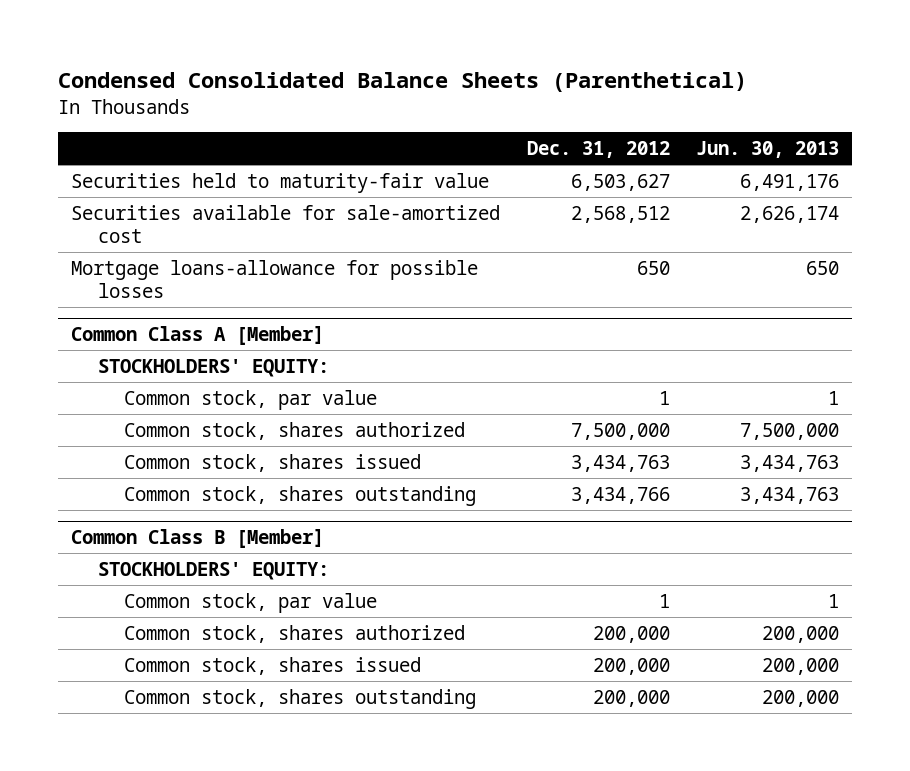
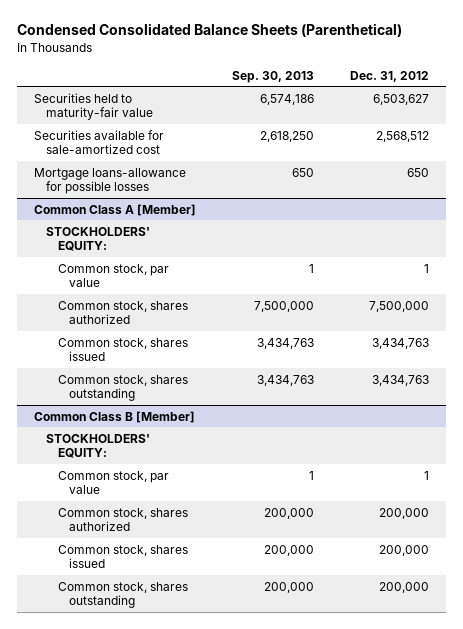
- | Dec. 31, 2012 | Jun. 30, 2013
+ | Sep. 30, 2013 | Dec. 31, 2012
@ Common Class A [Member]
- Common stock, shares outstanding | 3,434,766 | 3,434,763
+ Common stock, shares outstanding | 3,434,763 | 3,434,763

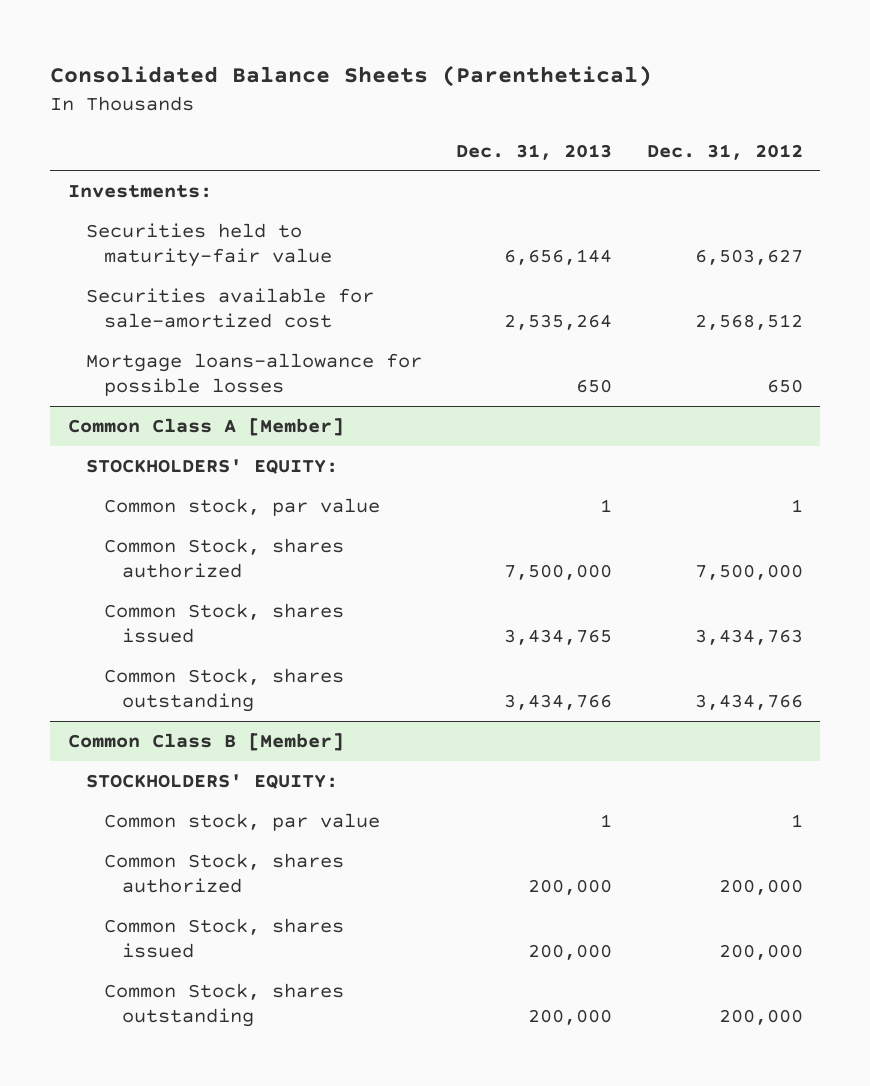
- Condensed Consolidated Balance Sheets (Parenthetical)
+ Consolidated Balance Sheets (Parenthetical)
- | Sep. 30, 2013 | Dec. 31, 2012
+ | Dec. 31, 2013 | Dec. 31, 2012
+ Investments:
@ Common Class A [Member]
- Common stock, shares authorized | 7,500,000 | 7,500,000
- Common stock, shares issued | 3,434,763 | 3,434,763
- Common stock, shares outstanding | 3,434,763 | 3,434,763
+ Common Stock, shares authorized | 7,500,000 | 7,500,000
+ Common Stock, shares issued | 3,434,765 | 3,434,763
+ Common Stock, shares outstanding | 3,434,766 | 3,434,766
@ Common Class B [Member]
- Common stock, shares authorized | 200,000 | 200,000
- Common stock, shares issued | 200,000 | 200,000
- Common stock, shares outstanding | 200,000 | 200,000
+ Common Stock, shares authorized | 200,000 | 200,000
+ Common Stock, shares issued | 200,000 | 200,000
+ Common Stock, shares outstanding | 200,000 | 200,000

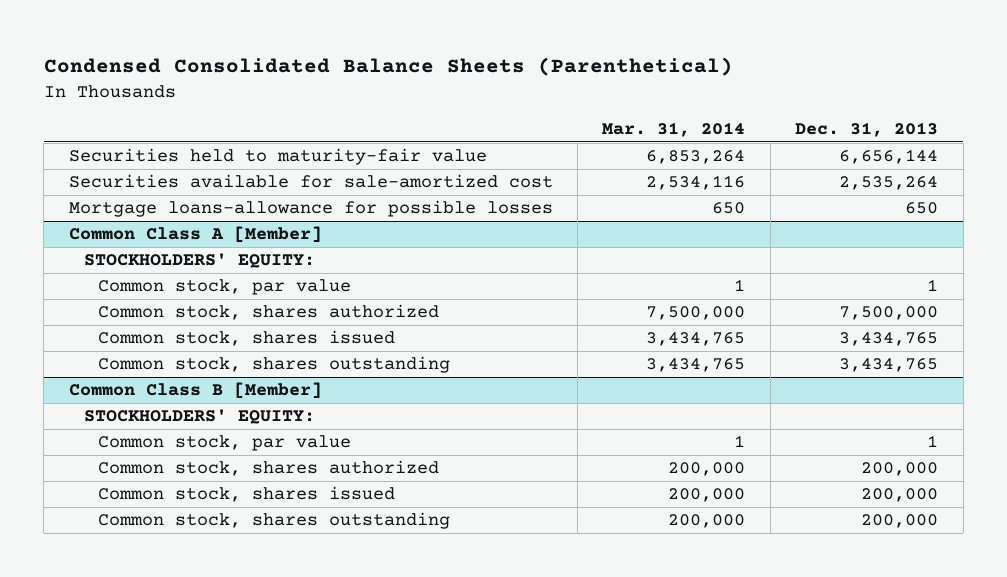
- Consolidated Balance Sheets (Parenthetical)
+ Condensed Consolidated Balance Sheets (Parenthetical)
- | Dec. 31, 2013 | Dec. 31, 2012
+ | Mar. 31, 2014 | Dec. 31, 2013
- Investments:
@ Common Class A [Member]
- Common Stock, shares authorized | 7,500,000 | 7,500,000
- Common Stock, shares issued | 3,434,765 | 3,434,763
- Common Stock, shares outstanding | 3,434,766 | 3,434,766
+ Common stock, shares authorized | 7,500,000 | 7,500,000
+ Common stock, shares issued | 3,434,765 | 3,434,765
+ Common stock, shares outstanding | 3,434,765 | 3,434,765
@ Common Class B [Member]
- Common Stock, shares authorized | 200,000 | 200,000
- Common Stock, shares issued | 200,000 | 200,000
- Common Stock, shares outstanding | 200,000 | 200,000
+ Common stock, shares authorized | 200,000 | 200,000
+ Common stock, shares issued | 200,000 | 200,000
+ Common stock, shares outstanding | 200,000 | 200,000

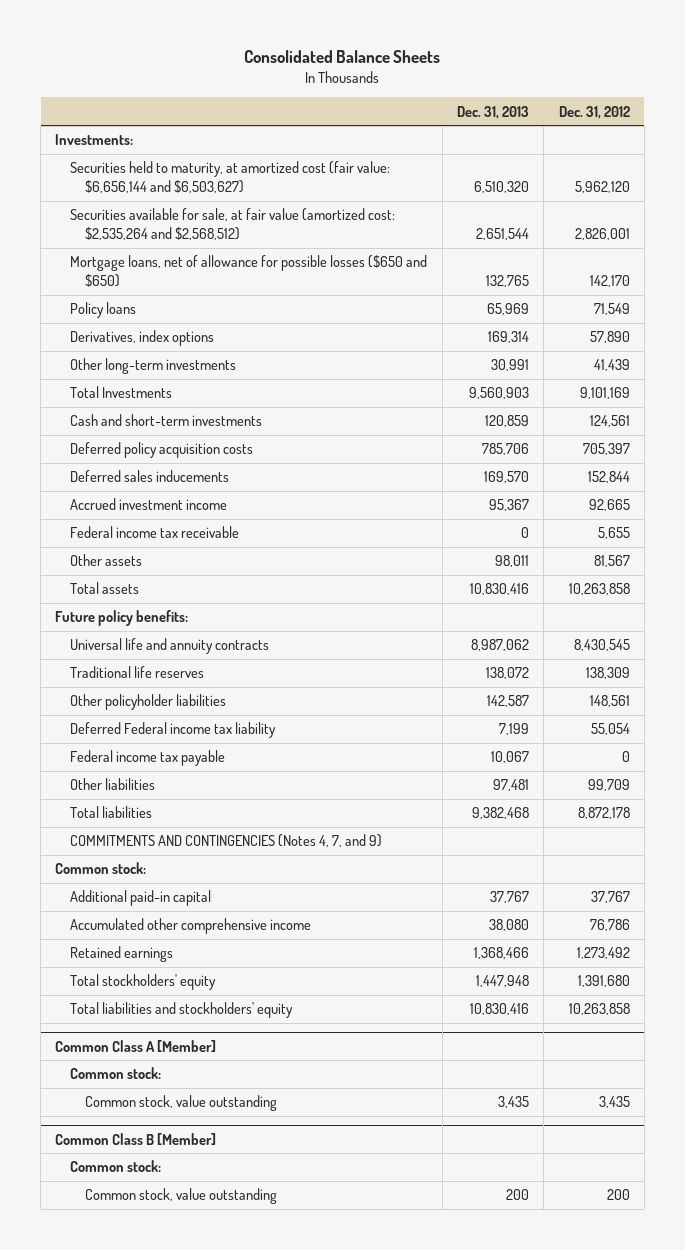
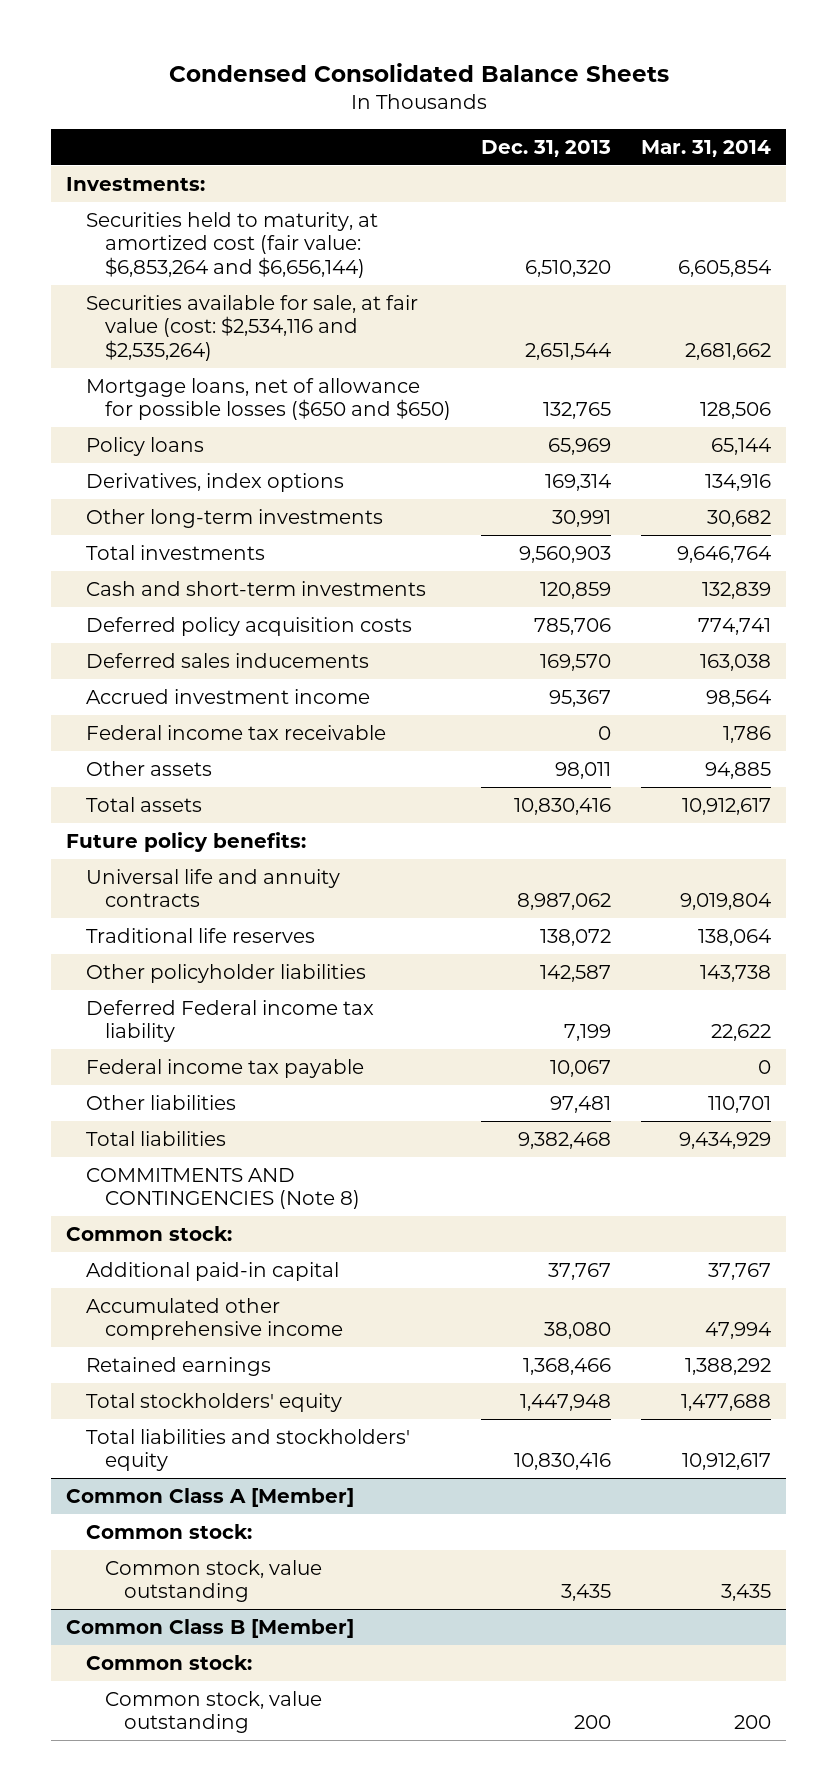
- Consolidated Balance Sheets
+ Condensed Consolidated Balance Sheets
- | Dec. 31, 2013 | Dec. 31, 2012
+ | Dec. 31, 2013 | Mar. 31, 2014
- Securities held to maturity, at amortized cost (fair value: $6,656,144 and $6,503,627) | 6,510,320 | 5,962,120
- Securities available for sale, at fair value (amortized cost: $2,535,264 and $2,568,512) | 2,651,544 | 2,826,001
+ Securities held to maturity, at amortized cost (fair value: $6,853,264 and $6,656,144) | 6,510,320 | 6,605,854
+ Securities available for sale, at fair value (cost: $2,534,116 and $2,535,264) | 2,651,544 | 2,681,662
- Total Investments | 9,560,903 | 9,101,169
+ Total investments | 9,560,903 | 9,646,764
- COMMITMENTS AND CONTINGENCIES (Notes 4, 7, and 9)
+ COMMITMENTS AND CONTINGENCIES (Note 8)

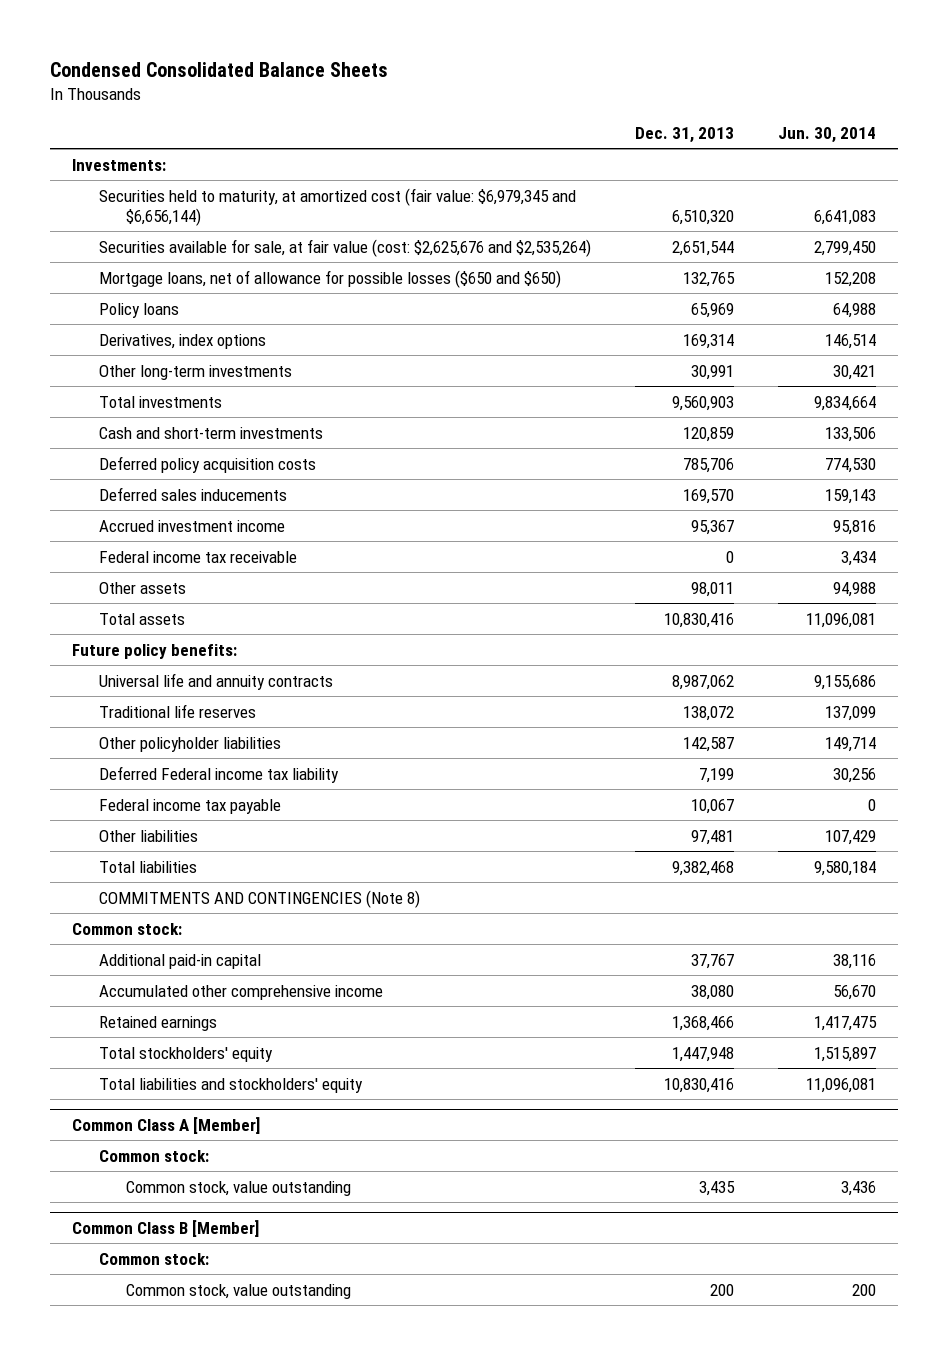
- | Dec. 31, 2013 | Mar. 31, 2014
+ | Dec. 31, 2013 | Jun. 30, 2014
- Securities held to maturity, at amortized cost (fair value: $6,853,264 and $6,656,144) | 6,510,320 | 6,605,854
- Securities available for sale, at fair value (cost: $2,534,116 and $2,535,264) | 2,651,544 | 2,681,662
+ Securities held to maturity, at amortized cost (fair value: $6,979,345 and $6,656,144) | 6,510,320 | 6,641,083
+ Securities available for sale, at fair value (cost: $2,625,676 and $2,535,264) | 2,651,544 | 2,799,450

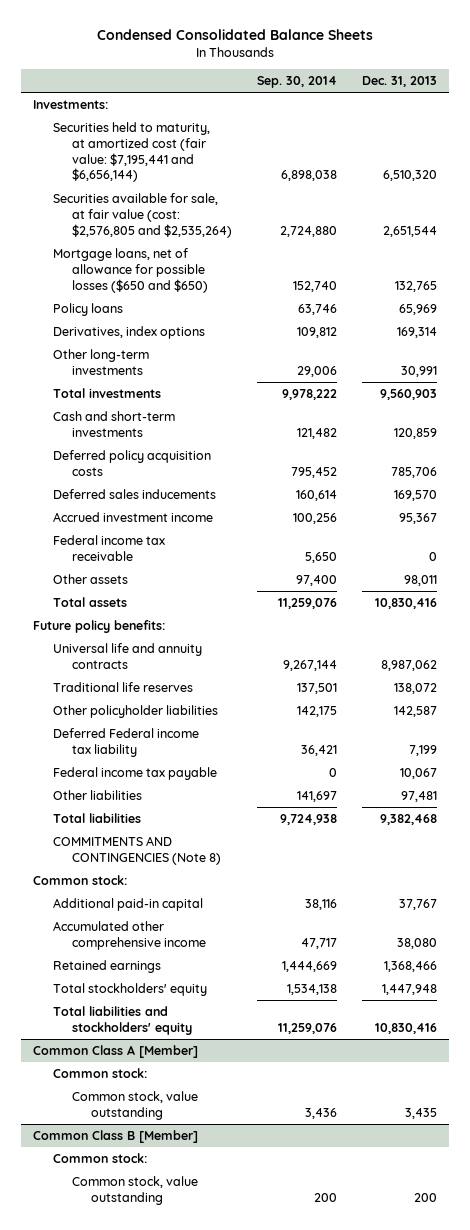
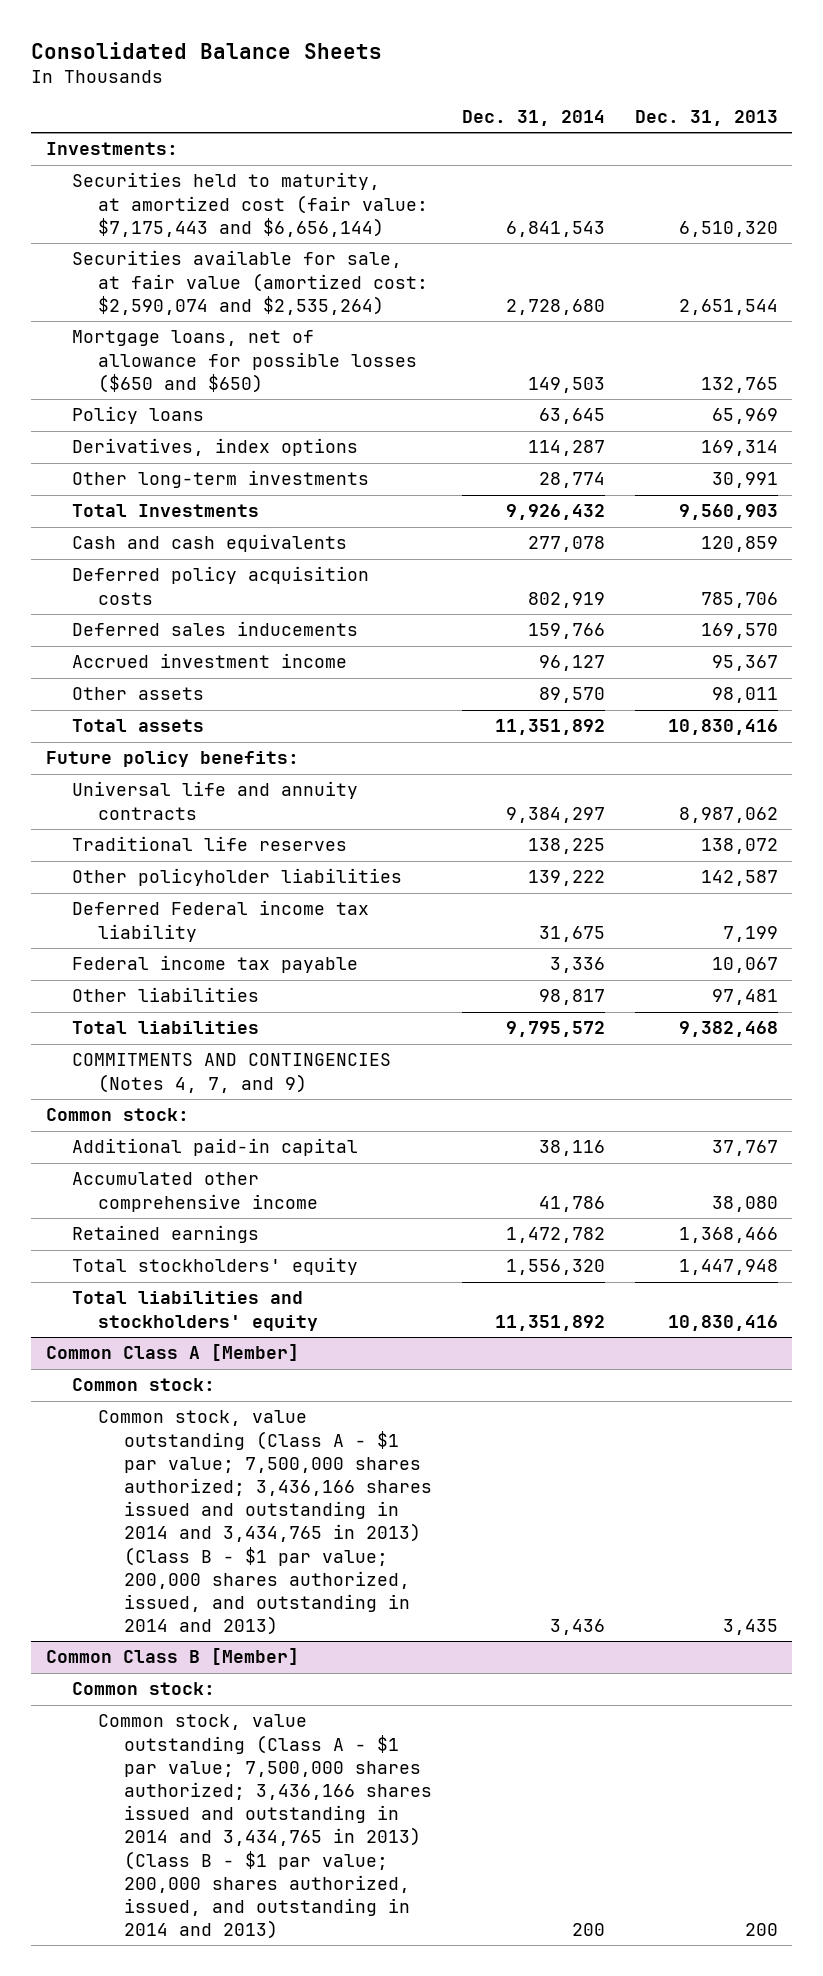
- Condensed Consolidated Balance Sheets
+ Consolidated Balance Sheets
- | Sep. 30, 2014 | Dec. 31, 2013
+ | Dec. 31, 2014 | Dec. 31, 2013
- Securities held to maturity, at amortized cost (fair value: $7,195,441 and $6,656,144) | 6,898,038 | 6,510,320
- Securities available for sale, at fair value (cost: $2,576,805 and $2,535,264) | 2,724,880 | 2,651,544
+ Securities held to maturity, at amortized cost (fair value: $7,175,443 and $6,656,144) | 6,841,543 | 6,510,320
+ Securities available for sale, at fair value (amortized cost: $2,590,074 and $2,535,264) | 2,728,680 | 2,651,544
- Total investments | 9,978,222 | 9,560,903
- Cash and short-term investments | 121,482 | 120,859
+ Total Investments | 9,926,432 | 9,560,903
+ Cash and cash equivalents | 277,078 | 120,859
- Federal income tax receivable | 5,650 | 0
- COMMITMENTS AND CONTINGENCIES (Note 8)
+ COMMITMENTS AND CONTINGENCIES (Notes 4, 7, and 9)
@ Common Class A [Member]
- Common stock, value outstanding | 3,436 | 3,435
+ Common stock, value outstanding (Class A - $1 par value; 7,500,000 shares authorized; 3,436,166 shares issued and outstanding in 2014 and 3,434,765 in 2013) (Class B - $1 par value; 200,000 shares authorized, issued, and outstanding in 2014 and 2013) | 3,436 | 3,435
@ Common Class B [Member]
- Common stock, value outstanding | 200 | 200
+ Common stock, value outstanding (Class A - $1 par value; 7,500,000 shares authorized; 3,436,166 shares issued and outstanding in 2014 and 3,434,765 in 2013) (Class B - $1 par value; 200,000 shares authorized, issued, and outstanding in 2014 and 2013) | 200 | 200

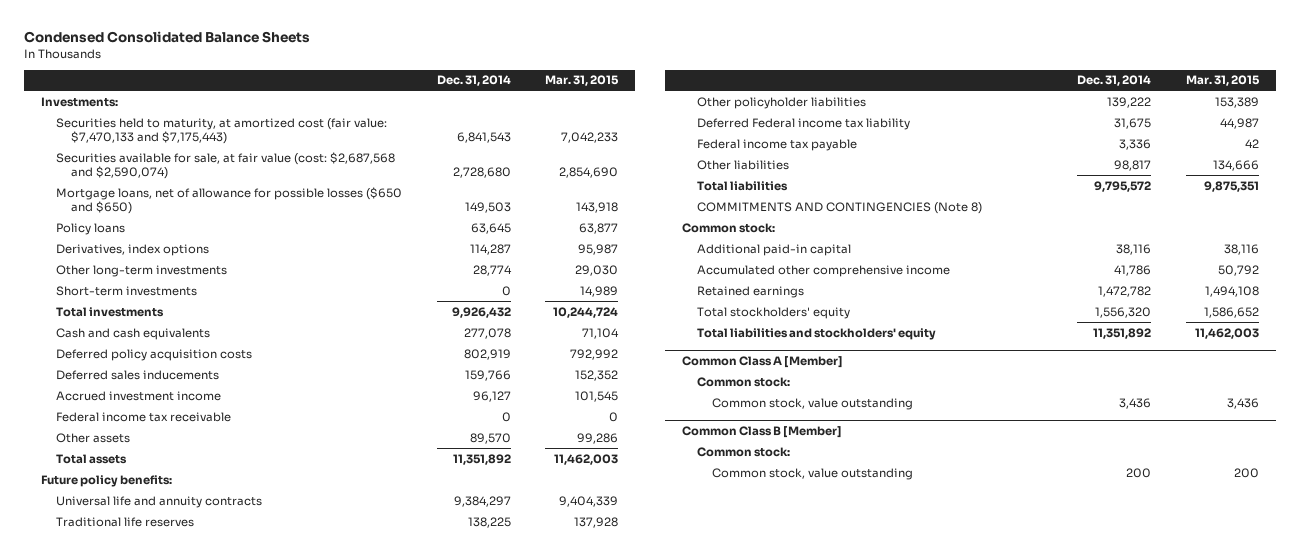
- Consolidated Balance Sheets
+ Condensed Consolidated Balance Sheets
- | Dec. 31, 2014 | Dec. 31, 2013
+ | Dec. 31, 2014 | Mar. 31, 2015
- Securities held to maturity, at amortized cost (fair value: $7,175,443 and $6,656,144) | 6,841,543 | 6,510,320
- Securities available for sale, at fair value (amortized cost: $2,590,074 and $2,535,264) | 2,728,680 | 2,651,544
+ Securities held to maturity, at amortized cost (fair value: $7,470,133 and $7,175,443) | 6,841,543 | 7,042,233
+ Securities available for sale, at fair value (cost: $2,687,568 and $2,590,074) | 2,728,680 | 2,854,690
- Total Investments | 9,926,432 | 9,560,903
+ Short-term investments | 0 | 14,989
+ Total investments | 9,926,432 | 10,244,724
+ Federal income tax receivable | 0 | 0
- COMMITMENTS AND CONTINGENCIES (Notes 4, 7, and 9)
+ COMMITMENTS AND CONTINGENCIES (Note 8)
@ Common Class A [Member]
- Common stock, value outstanding (Class A - $1 par value; 7,500,000 shares authorized; 3,436,166 shares issued and outstanding in 2014 and 3,434,765 in 2013) (Class B - $1 par value; 200,000 shares authorized, issued, and outstanding in 2014 and 2013) | 3,436 | 3,435
+ Common stock, value outstanding | 3,436 | 3,436
@ Common Class B [Member]
- Common stock, value outstanding (Class A - $1 par value; 7,500,000 shares authorized; 3,436,166 shares issued and outstanding in 2014 and 3,434,765 in 2013) (Class B - $1 par value; 200,000 shares authorized, issued, and outstanding in 2014 and 2013) | 200 | 200
+ Common stock, value outstanding | 200 | 200

